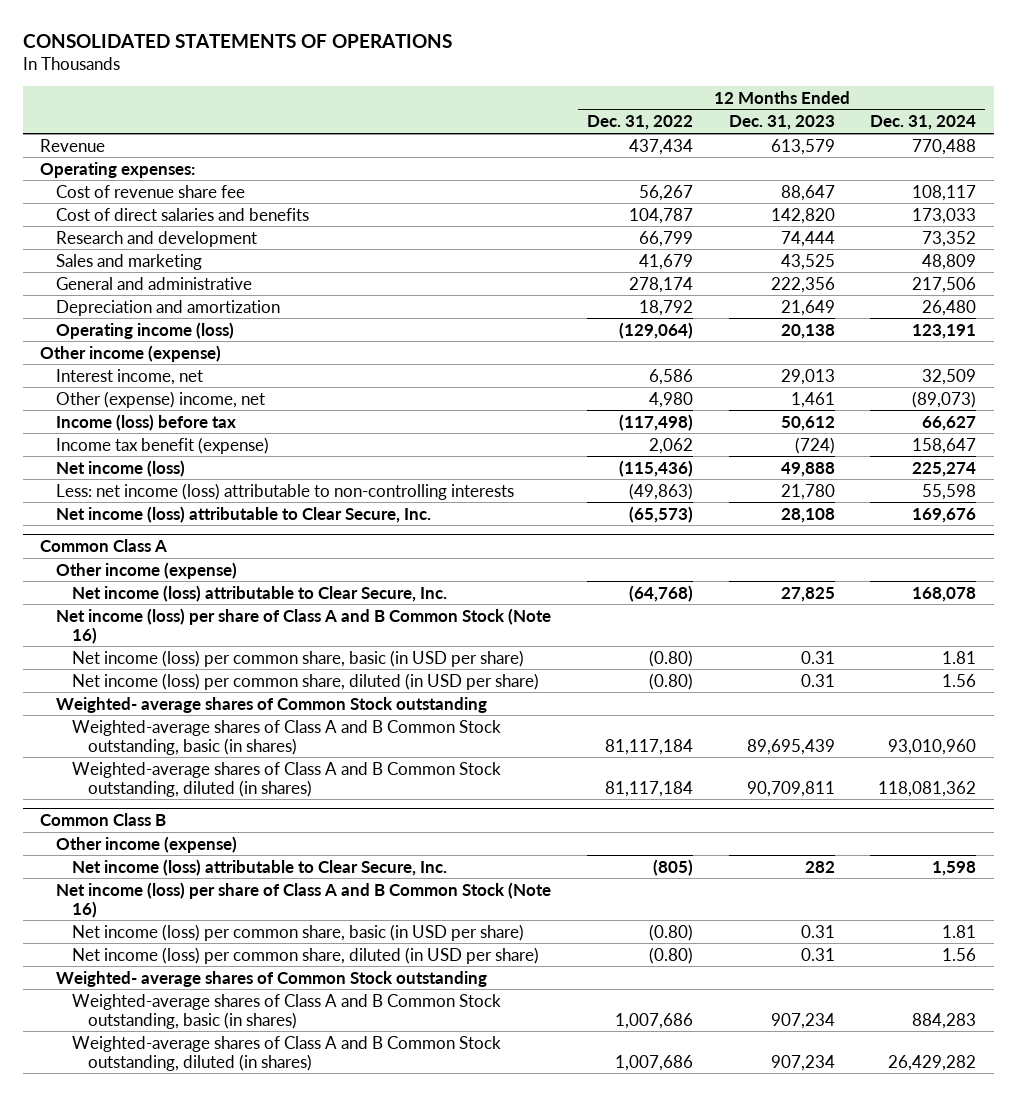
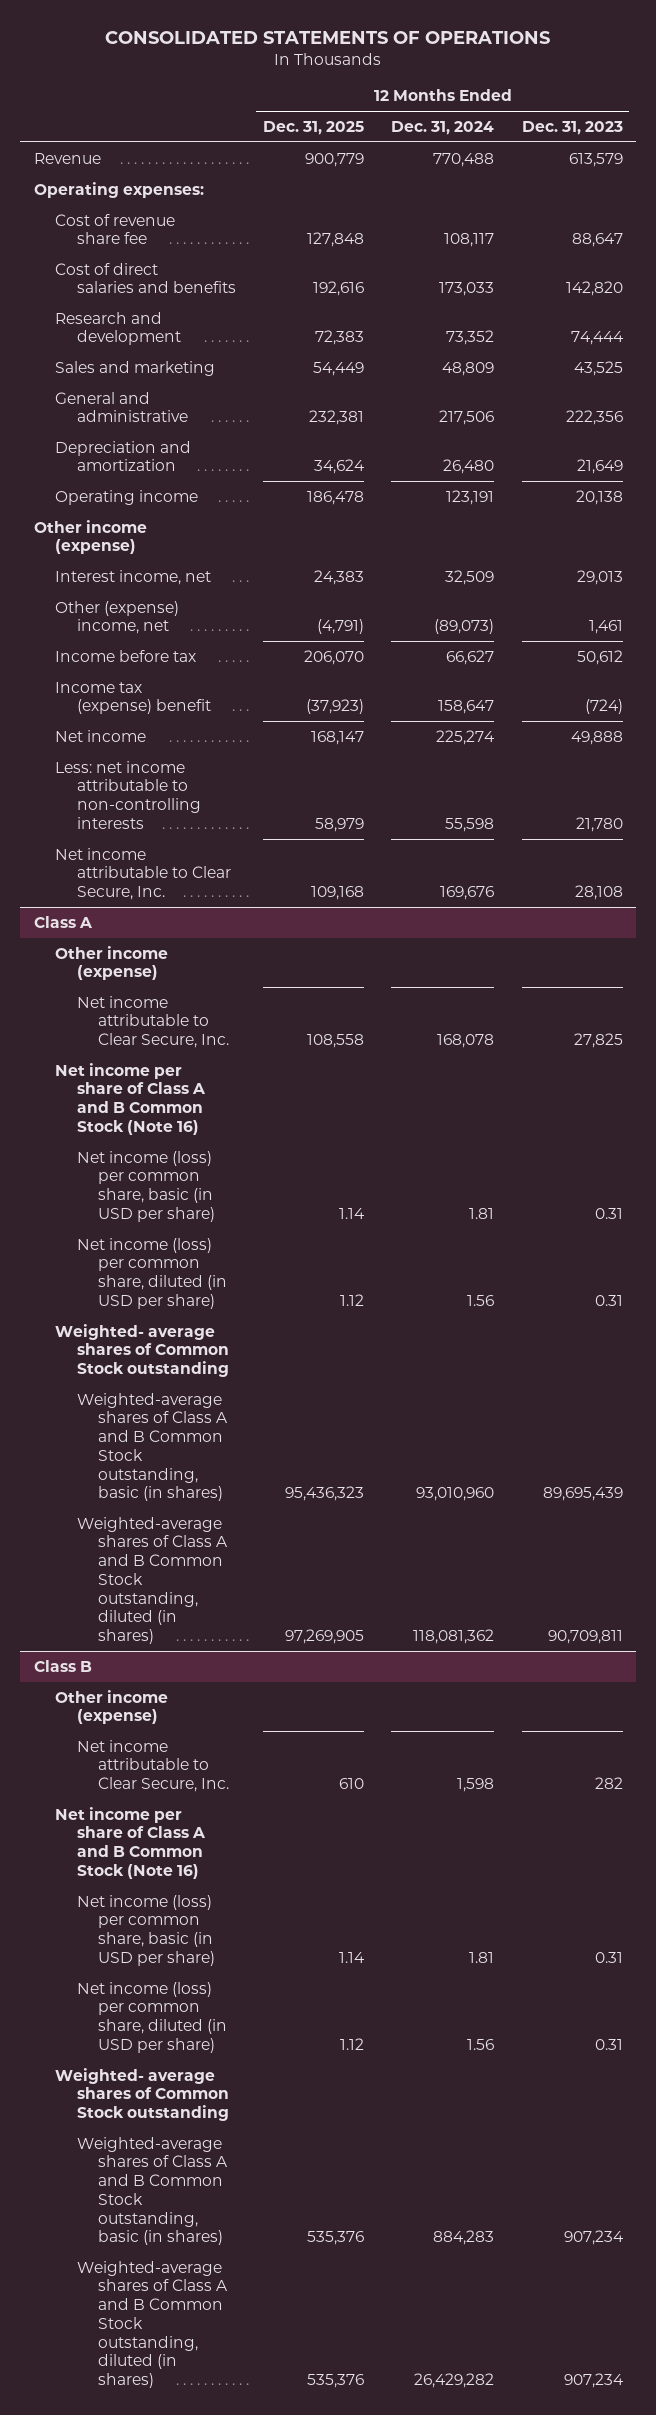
- | 12 Months Ended Dec. 31, 2022 | 12 Months Ended Dec. 31, 2023 | 12 Months Ended Dec. 31, 2024
+ | 12 Months Ended Dec. 31, 2025 | 12 Months Ended Dec. 31, 2024 | 12 Months Ended Dec. 31, 2023
- Operating income (loss) | (129,064) | 20,138 | 123,191
+ Operating income | 186,478 | 123,191 | 20,138
- Income (loss) before tax | (117,498) | 50,612 | 66,627
- Income tax benefit (expense) | 2,062 | (724) | 158,647
- Net income (loss) | (115,436) | 49,888 | 225,274
- Less: net income (loss) attributable to non-controlling interests | (49,863) | 21,780 | 55,598
- Net income (loss) attributable to Clear Secure, Inc. | (65,573) | 28,108 | 169,676
- Common Class A
+ Income before tax | 206,070 | 66,627 | 50,612
+ Income tax (expense) benefit | (37,923) | 158,647 | (724)
+ Net income | 168,147 | 225,274 | 49,888
+ Less: net income attributable to non-controlling interests | 58,979 | 55,598 | 21,780
+ Net income attributable to Clear Secure, Inc. | 109,168 | 169,676 | 28,108
+ Class A
- Net income (loss) attributable to Clear Secure, Inc. | (64,768) | 27,825 | 168,078
- Net income (loss) per share of Class A and B Common Stock (Note 16)
+ Net income attributable to Clear Secure, Inc. | 108,558 | 168,078 | 27,825
+ Net income per share of Class A and B Common Stock (Note 16)
- Common Class B
+ Class B
- Net income (loss) attributable to Clear Secure, Inc. | (805) | 282 | 1,598
- Net income (loss) per share of Class A and B Common Stock (Note 16)
+ Net income attributable to Clear Secure, Inc. | 610 | 1,598 | 282
+ Net income per share of Class A and B Common Stock (Note 16)

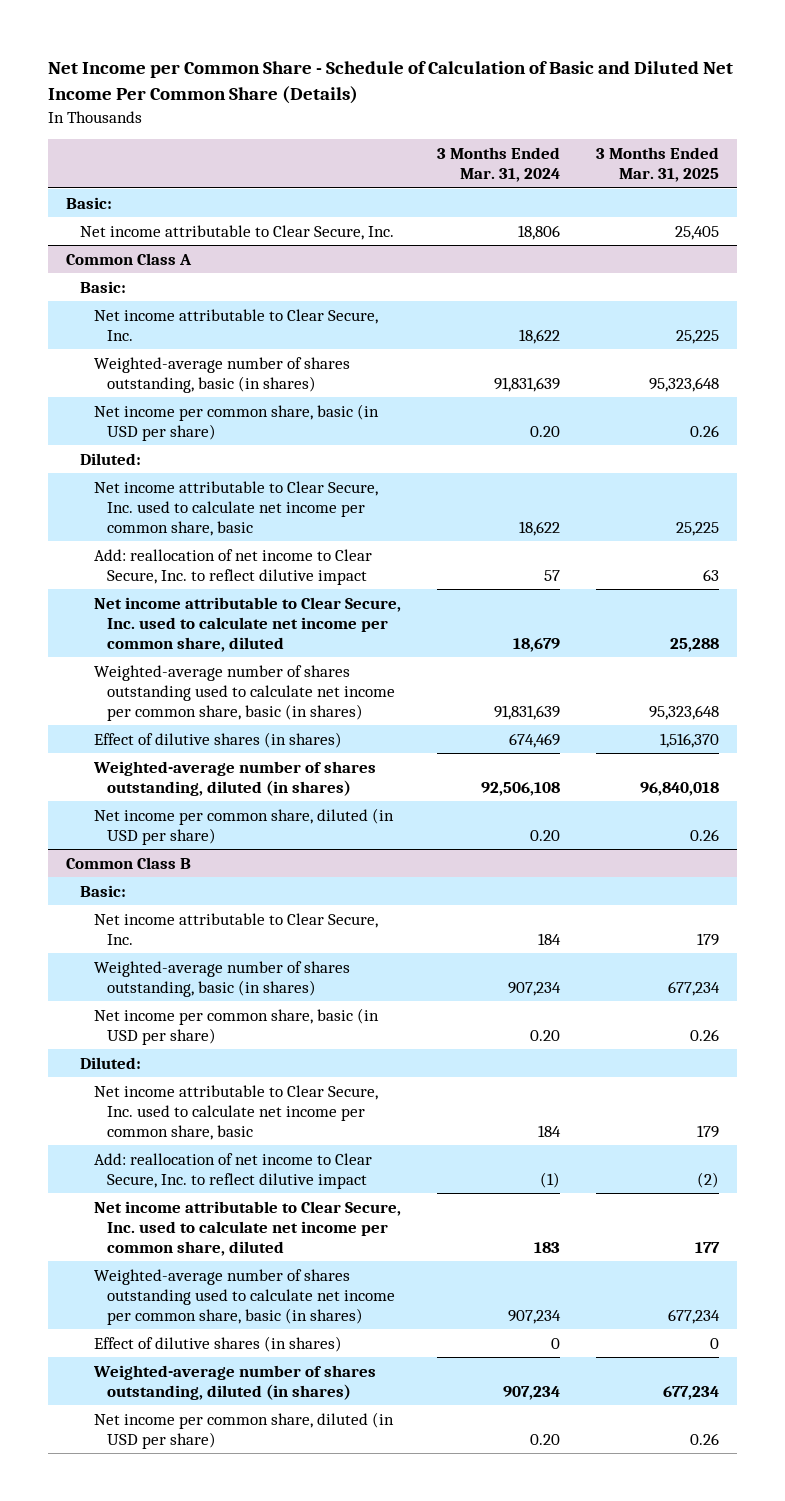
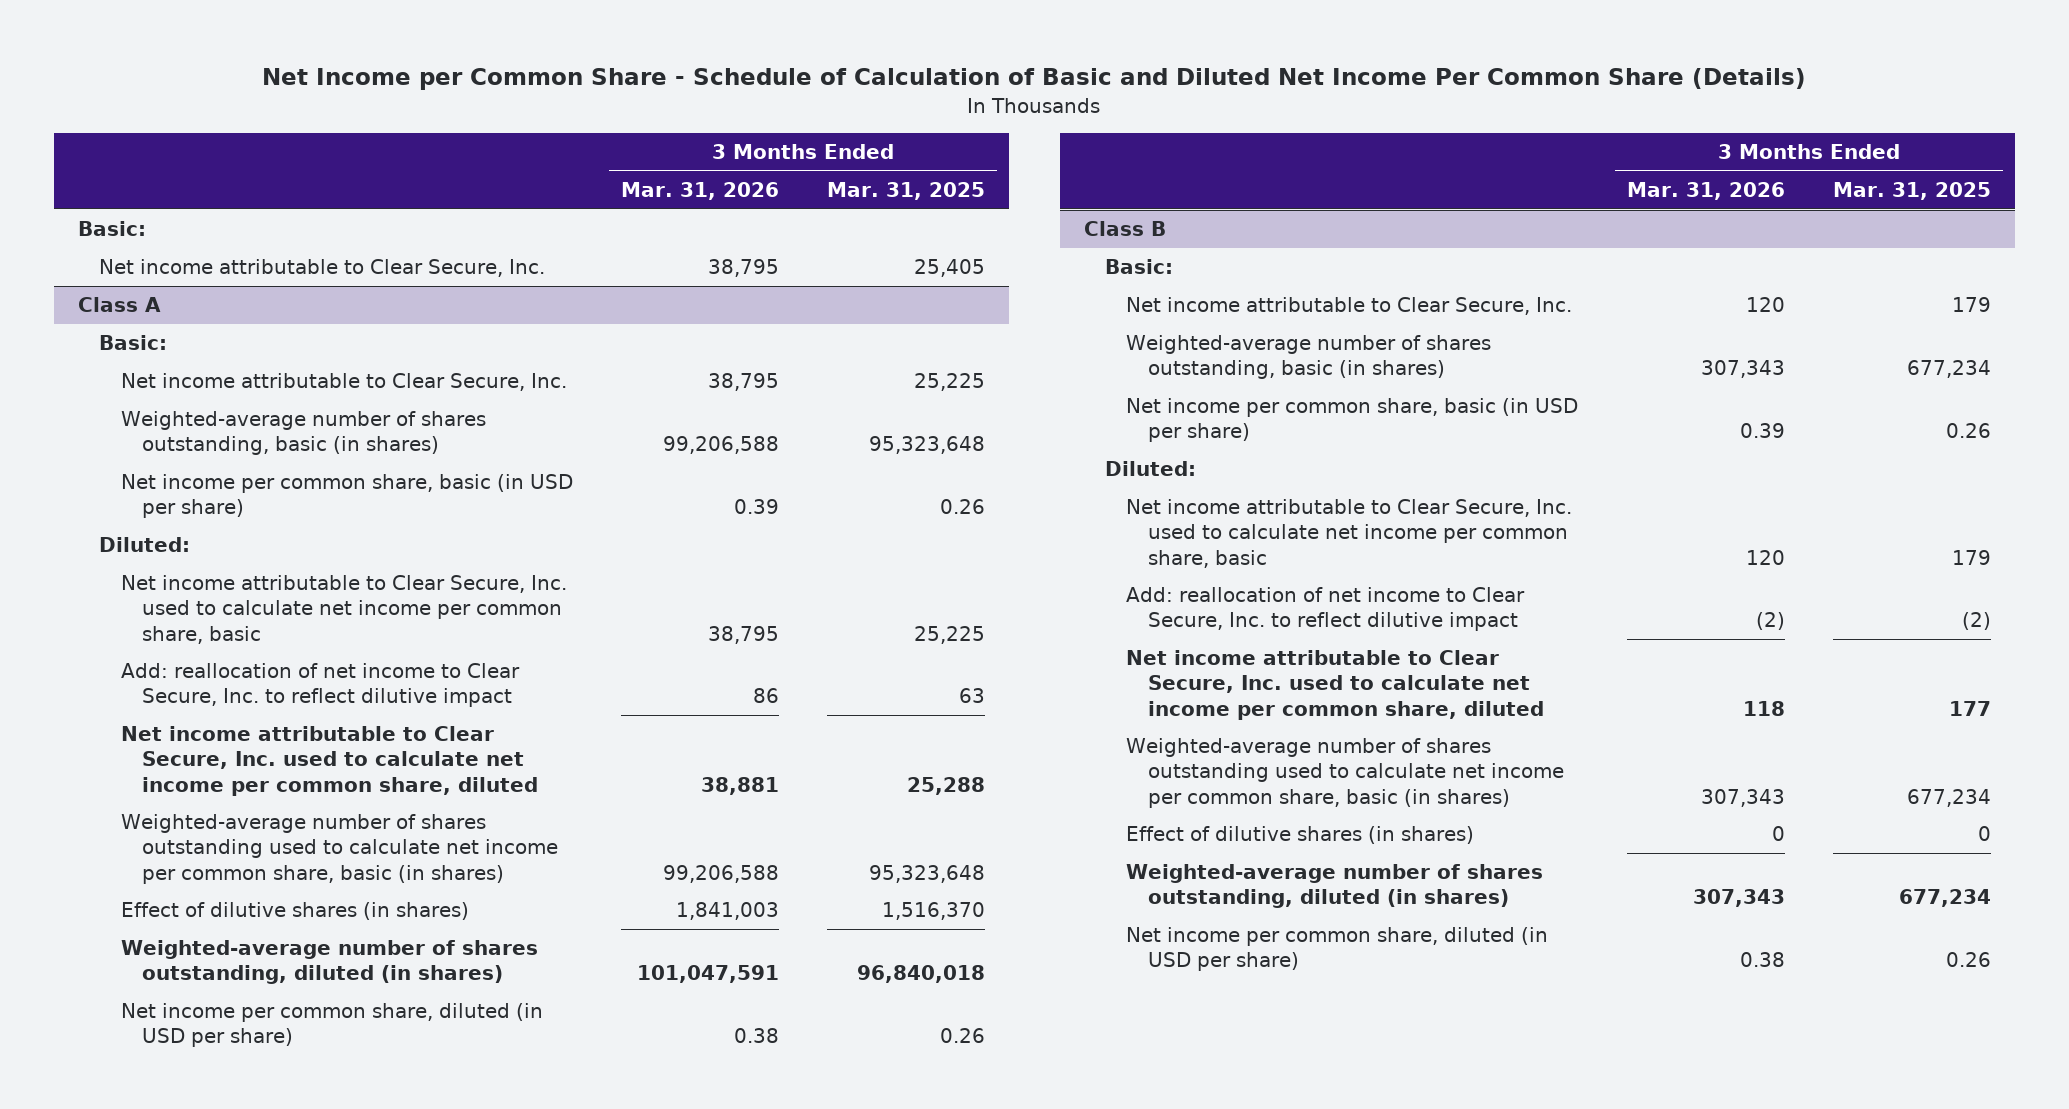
- | 3 Months Ended Mar. 31, 2024 | 3 Months Ended Mar. 31, 2025
+ | 3 Months Ended Mar. 31, 2026 | 3 Months Ended Mar. 31, 2025
- Common Class A
+ Class A
- Common Class B
+ Class B

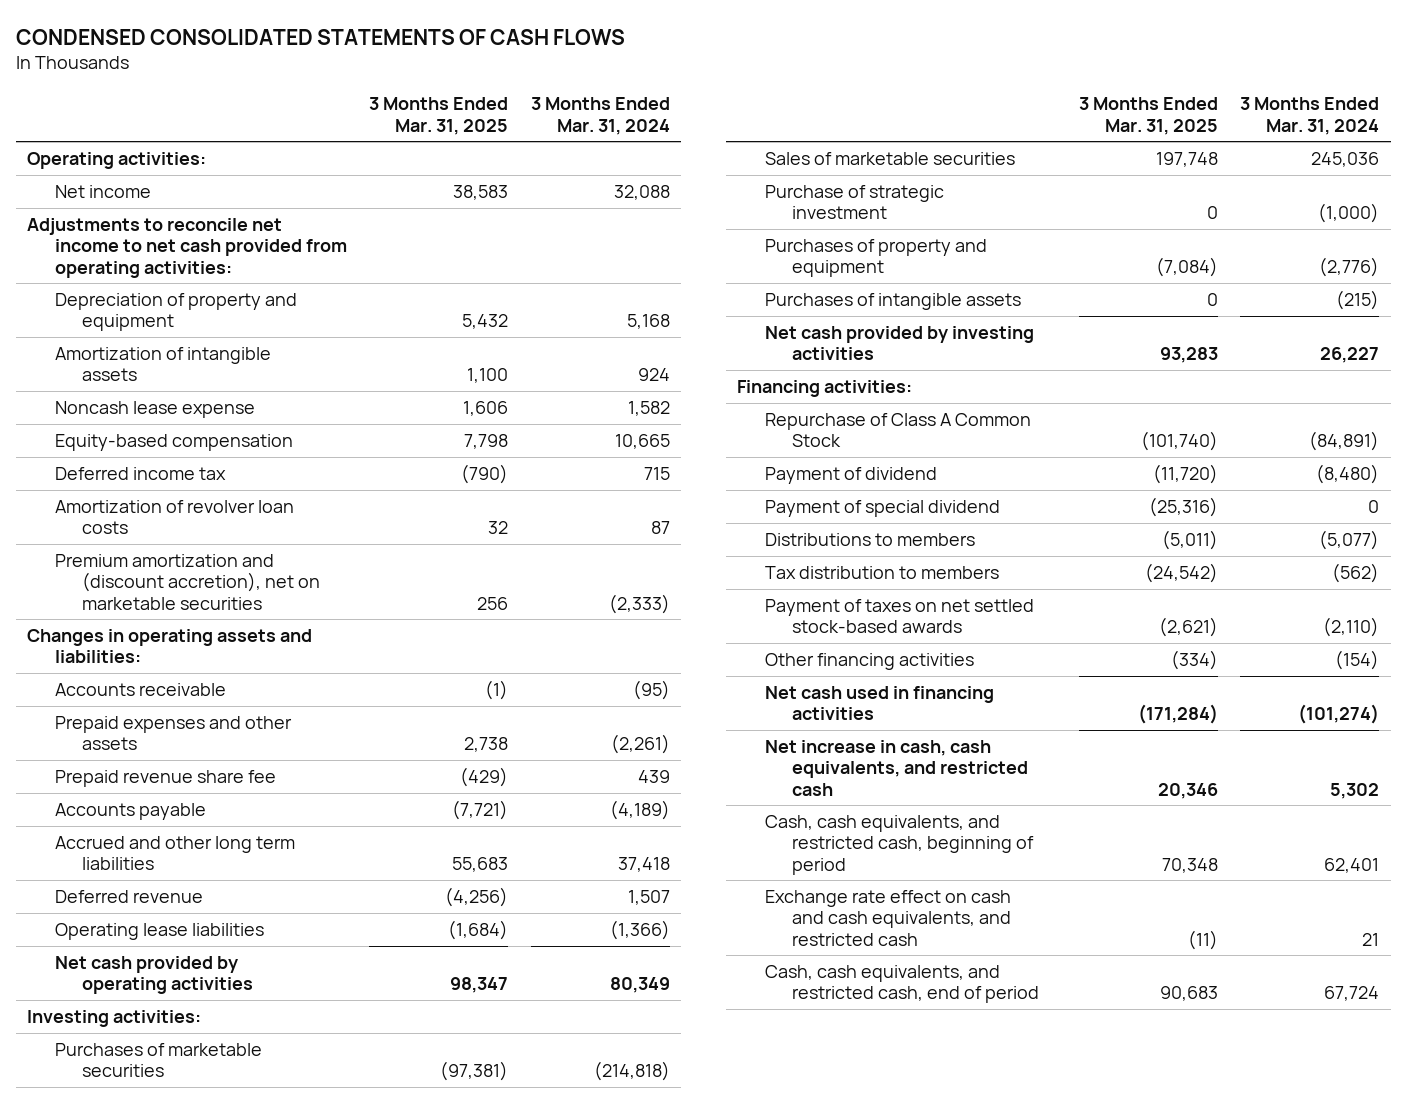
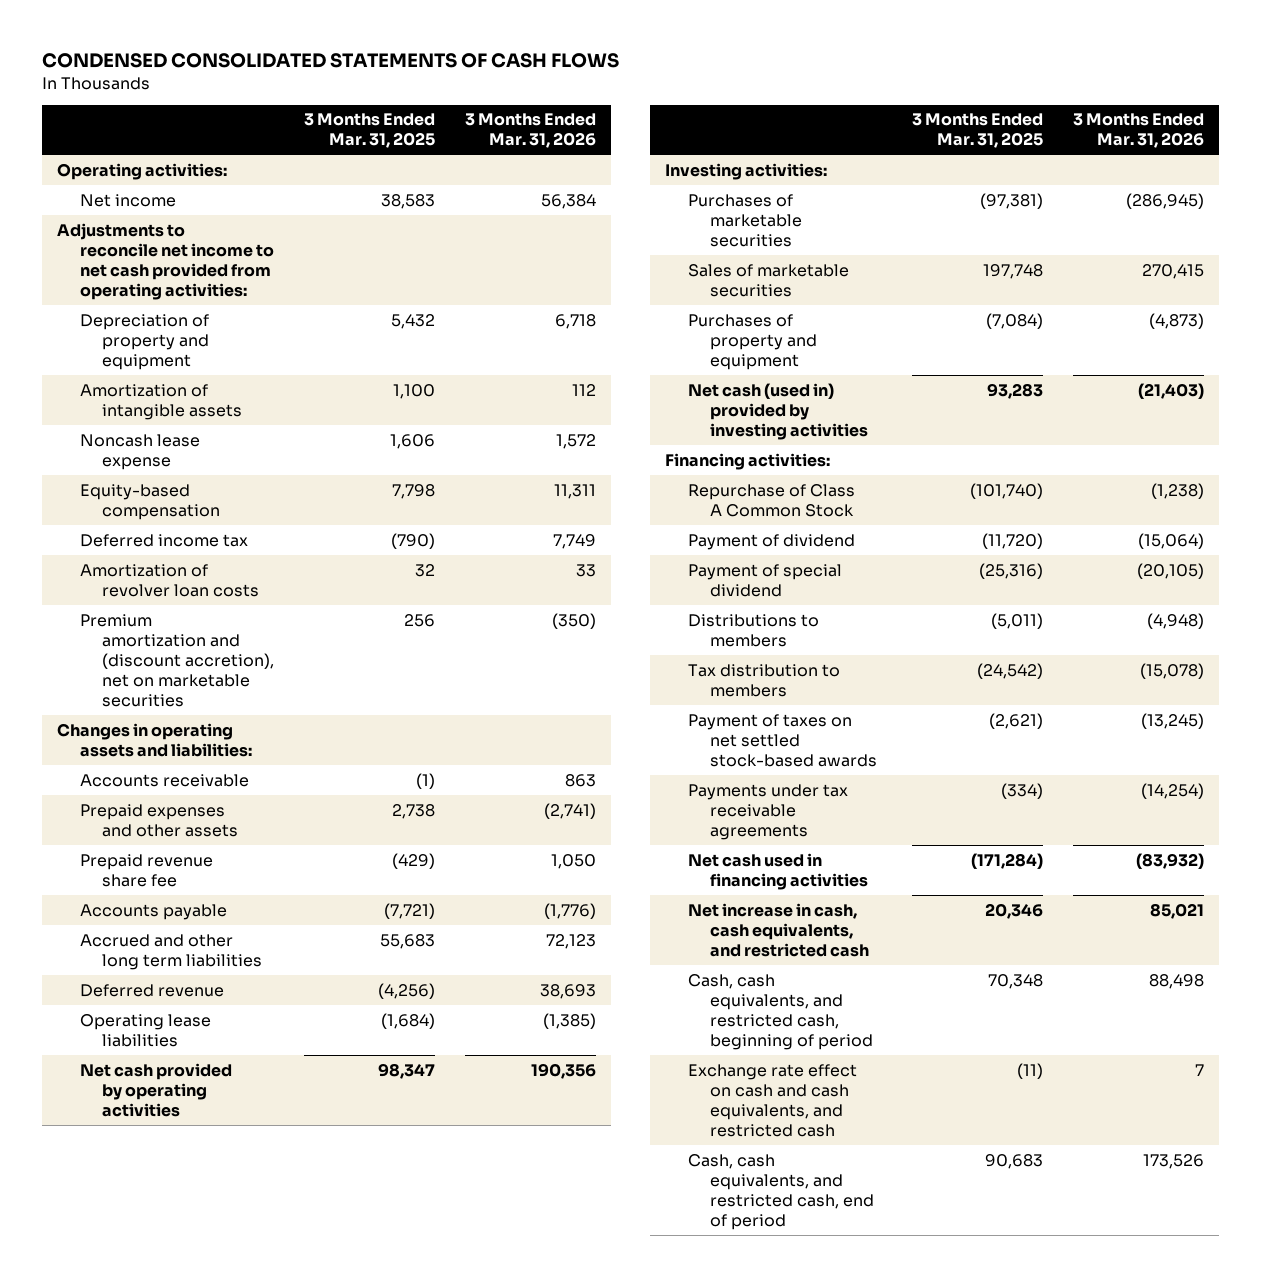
- | 3 Months Ended Mar. 31, 2025 | 3 Months Ended Mar. 31, 2024
+ | 3 Months Ended Mar. 31, 2025 | 3 Months Ended Mar. 31, 2026
- Purchase of strategic investment | 0 | (1,000)
- Purchases of intangible assets | 0 | (215)
- Net cash provided by investing activities | 93,283 | 26,227
+ Net cash (used in) provided by investing activities | 93,283 | (21,403)
- Other financing activities | (334) | (154)
+ Payments under tax receivable agreements | (334) | (14,254)

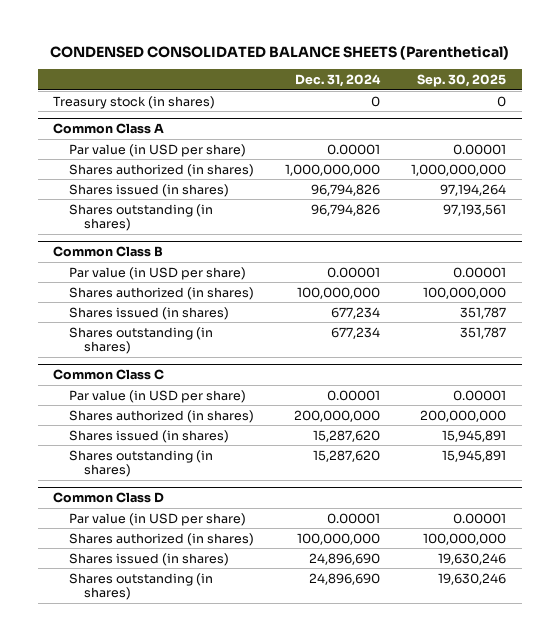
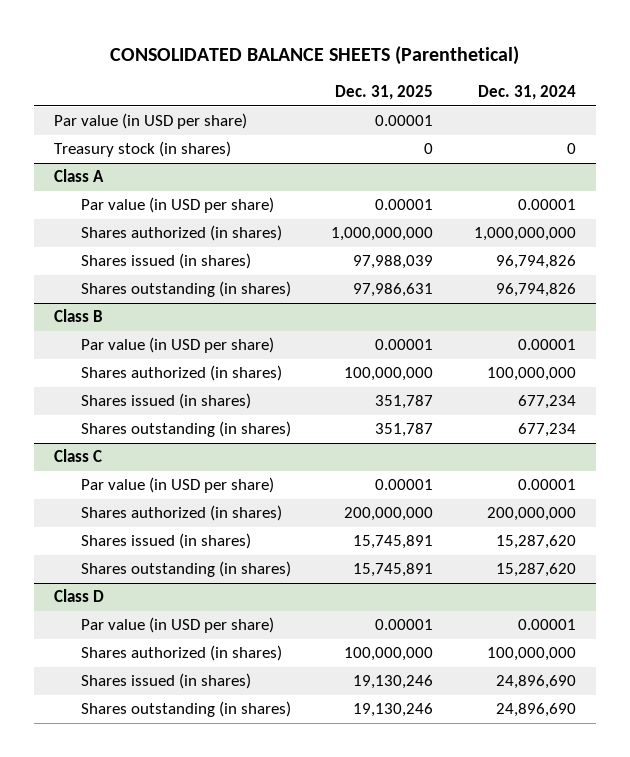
- CONDENSED CONSOLIDATED BALANCE SHEETS (Parenthetical)
+ CONSOLIDATED BALANCE SHEETS (Parenthetical)
- | Dec. 31, 2024 | Sep. 30, 2025
+ | Dec. 31, 2025 | Dec. 31, 2024
+ Par value (in USD per share) | 0.00001 |
- Common Class A
+ Class A
- Common Class B
+ Class B
- Common Class C
+ Class C
- Common Class D
+ Class D

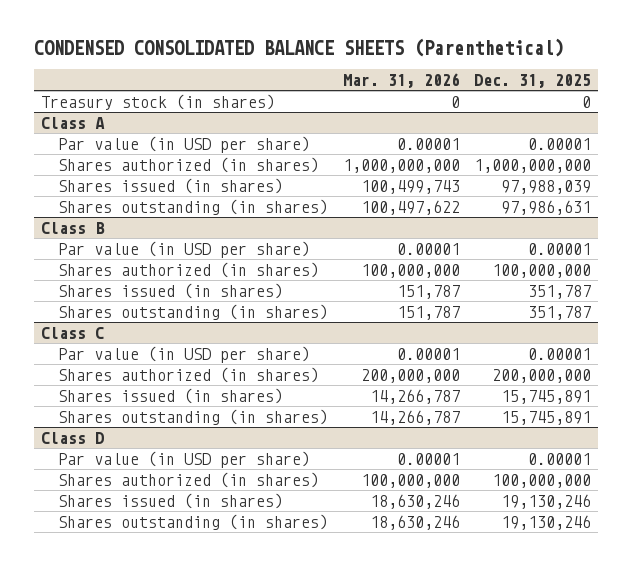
- CONSOLIDATED BALANCE SHEETS (Parenthetical)
+ CONDENSED CONSOLIDATED BALANCE SHEETS (Parenthetical)
- | Dec. 31, 2025 | Dec. 31, 2024
+ | Mar. 31, 2026 | Dec. 31, 2025
- Par value (in USD per share) | 0.00001 |

